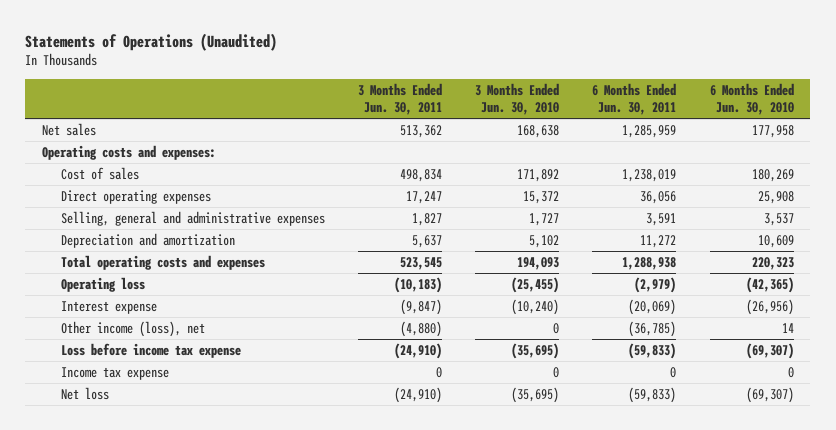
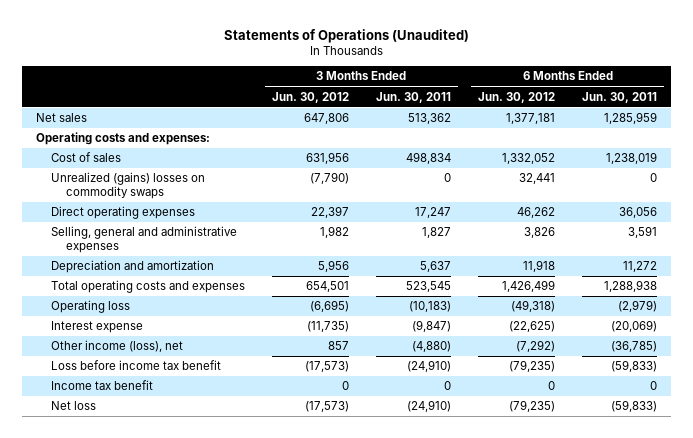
- | 3 Months Ended Jun. 30, 2011 | 3 Months Ended Jun. 30, 2010 | 6 Months Ended Jun. 30, 2011 | 6 Months Ended Jun. 30, 2010
+ | 3 Months Ended Jun. 30, 2012 | 3 Months Ended Jun. 30, 2011 | 6 Months Ended Jun. 30, 2012 | 6 Months Ended Jun. 30, 2011
+ Unrealized (gains) losses on commodity swaps | (7,790) | 0 | 32,441 | 0
- Loss before income tax expense | (24,910) | (35,695) | (59,833) | (69,307)
- Income tax expense | 0 | 0 | 0 | 0
+ Loss before income tax benefit | (17,573) | (24,910) | (79,235) | (59,833)
+ Income tax benefit | 0 | 0 | 0 | 0

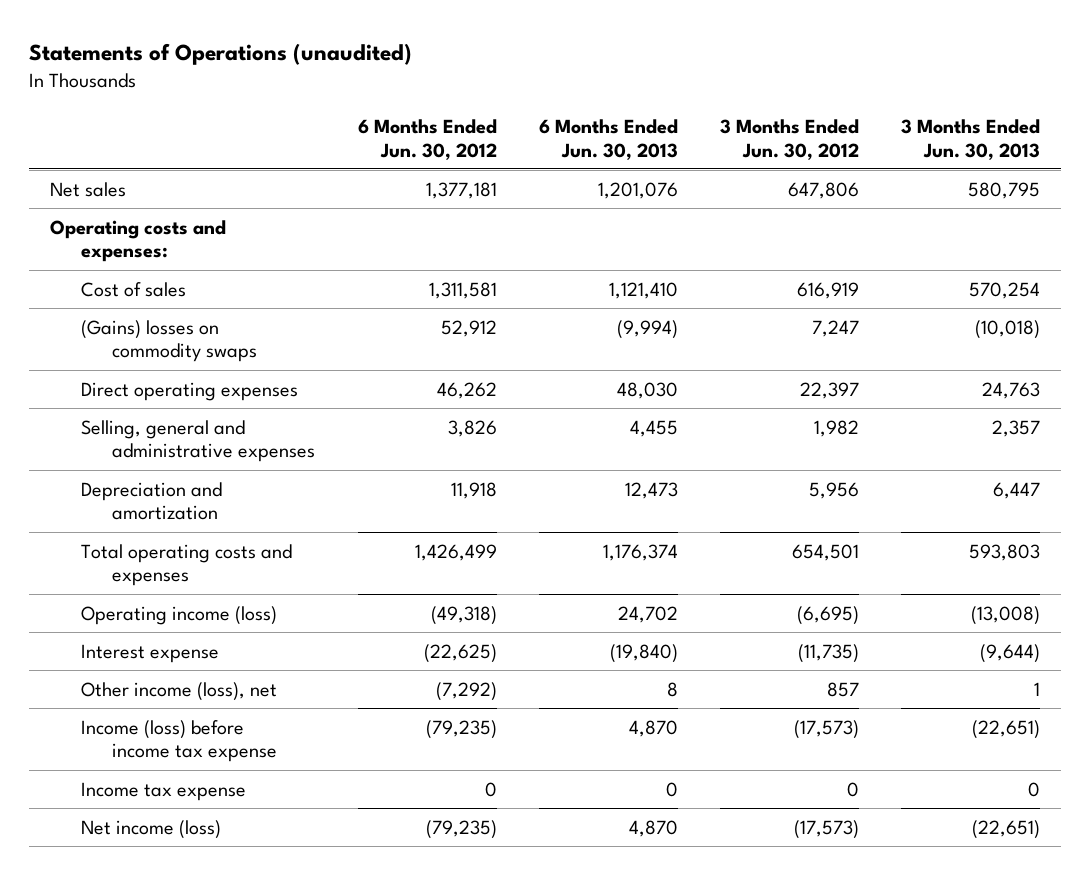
- Statements of Operations (Unaudited)
+ Statements of Operations (unaudited)
- | 3 Months Ended Jun. 30, 2012 | 3 Months Ended Jun. 30, 2011 | 6 Months Ended Jun. 30, 2012 | 6 Months Ended Jun. 30, 2011
+ | 6 Months Ended Jun. 30, 2012 | 6 Months Ended Jun. 30, 2013 | 3 Months Ended Jun. 30, 2012 | 3 Months Ended Jun. 30, 2013
- Cost of sales | 631,956 | 498,834 | 1,332,052 | 1,238,019
- Unrealized (gains) losses on commodity swaps | (7,790) | 0 | 32,441 | 0
+ Cost of sales | 1,311,581 | 1,121,410 | 616,919 | 570,254
+ (Gains) losses on commodity swaps | 52,912 | (9,994) | 7,247 | (10,018)
- Operating loss | (6,695) | (10,183) | (49,318) | (2,979)
+ Operating income (loss) | (49,318) | 24,702 | (6,695) | (13,008)
- Loss before income tax benefit | (17,573) | (24,910) | (79,235) | (59,833)
- Income tax benefit | 0 | 0 | 0 | 0
- Net loss | (17,573) | (24,910) | (79,235) | (59,833)
+ Income (loss) before income tax expense | (79,235) | 4,870 | (17,573) | (22,651)
+ Income tax expense | 0 | 0 | 0 | 0
+ Net income (loss) | (79,235) | 4,870 | (17,573) | (22,651)

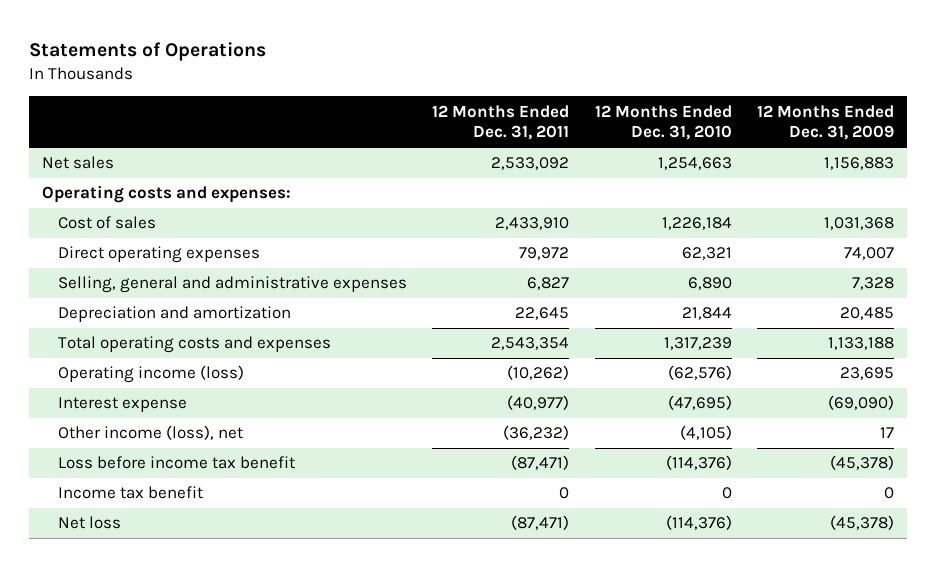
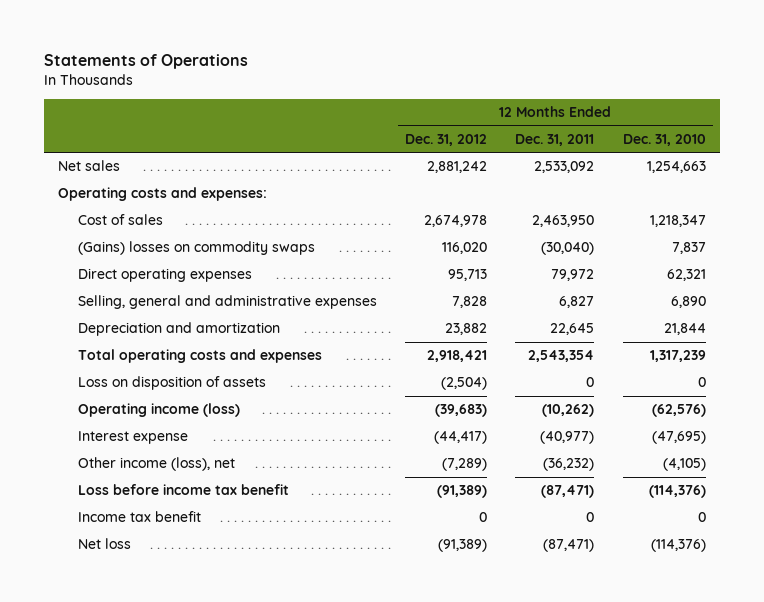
- | 12 Months Ended Dec. 31, 2011 | 12 Months Ended Dec. 31, 2010 | 12 Months Ended Dec. 31, 2009
+ | 12 Months Ended Dec. 31, 2012 | 12 Months Ended Dec. 31, 2011 | 12 Months Ended Dec. 31, 2010
- Cost of sales | 2,433,910 | 1,226,184 | 1,031,368
+ Cost of sales | 2,674,978 | 2,463,950 | 1,218,347
+ (Gains) losses on commodity swaps | 116,020 | (30,040) | 7,837
+ Loss on disposition of assets | (2,504) | 0 | 0

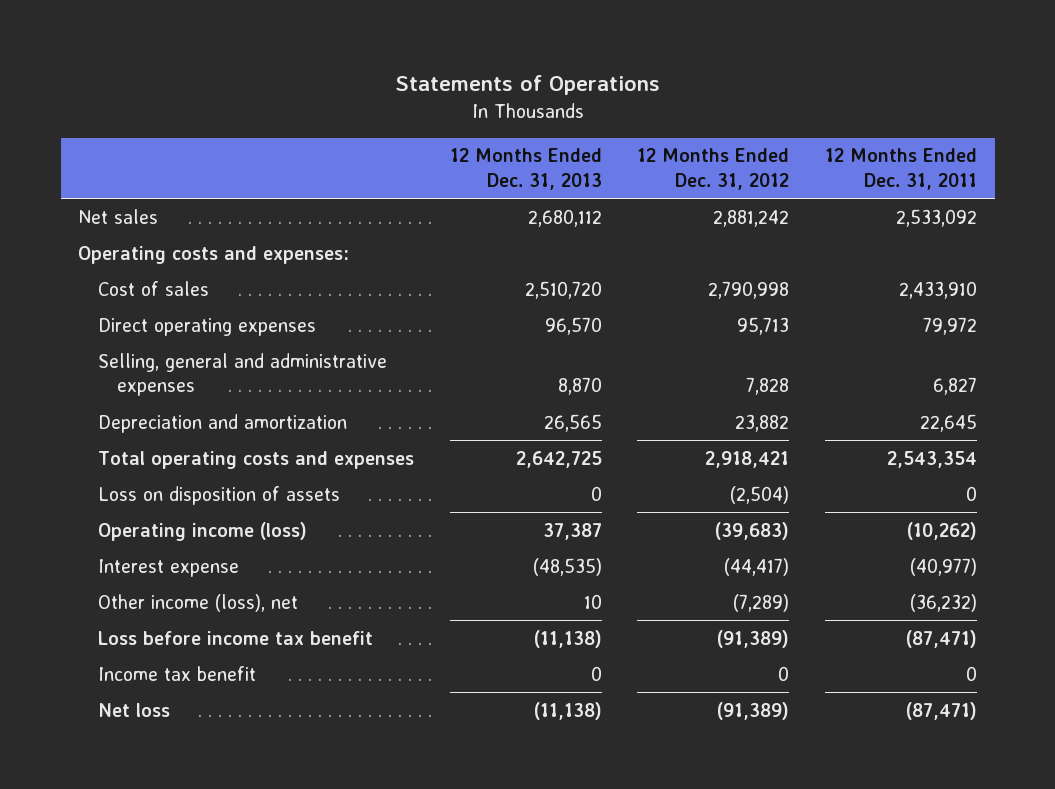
- | 12 Months Ended Dec. 31, 2012 | 12 Months Ended Dec. 31, 2011 | 12 Months Ended Dec. 31, 2010
+ | 12 Months Ended Dec. 31, 2013 | 12 Months Ended Dec. 31, 2012 | 12 Months Ended Dec. 31, 2011
- Cost of sales | 2,674,978 | 2,463,950 | 1,218,347
- (Gains) losses on commodity swaps | 116,020 | (30,040) | 7,837
+ Cost of sales | 2,510,720 | 2,790,998 | 2,433,910

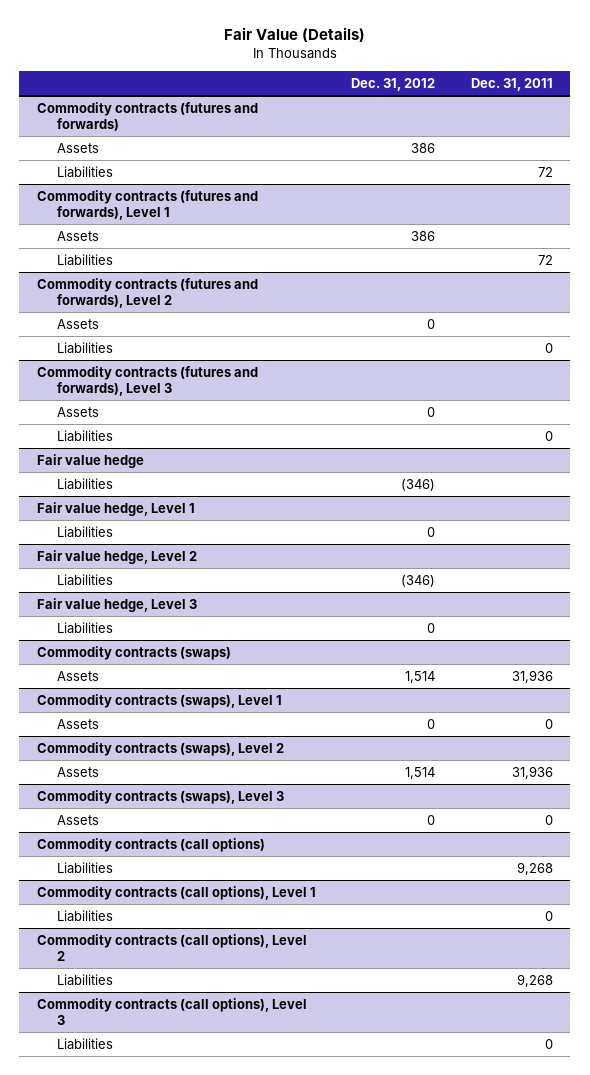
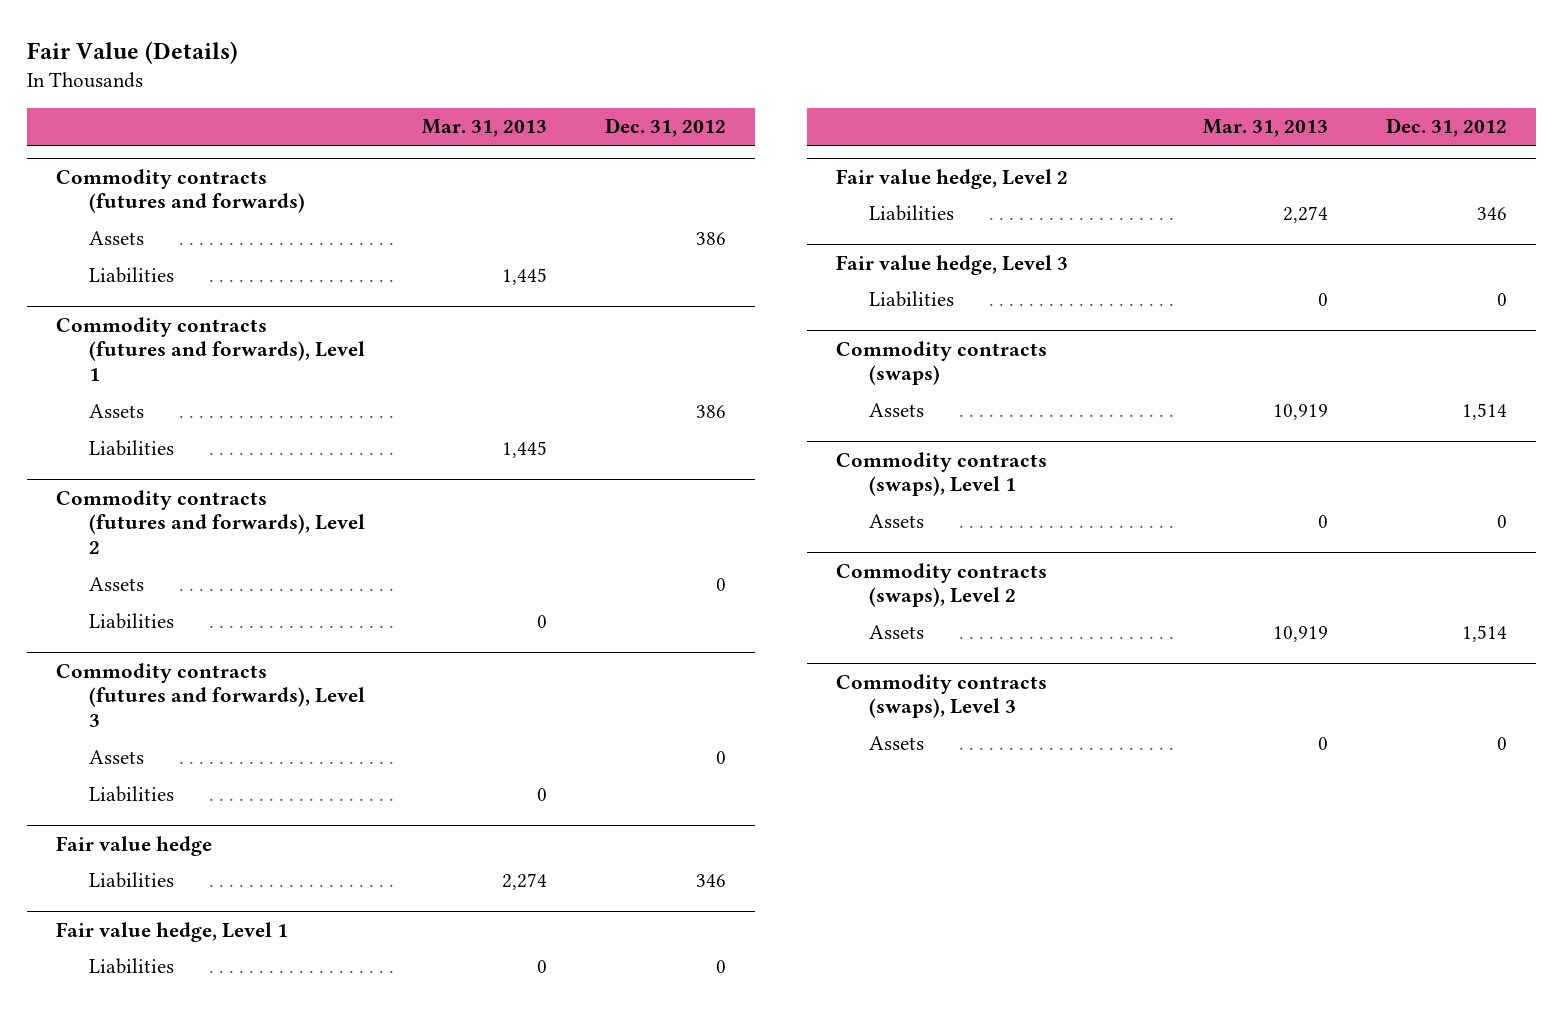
- | Dec. 31, 2012 | Dec. 31, 2011
+ | Mar. 31, 2013 | Dec. 31, 2012
@ Fair value hedge
- Liabilities | (346) |
+ Liabilities | 2,274 | 346
@ Fair value hedge, Level 2
- Liabilities | (346) |
+ Liabilities | 2,274 | 346
- Commodity contracts (call options)
- Liabilities | | 9,268
- Commodity contracts (call options), Level 1
- Liabilities | | 0
- Commodity contracts (call options), Level 2
- Liabilities | | 9,268
- Commodity contracts (call options), Level 3
- Liabilities | | 0

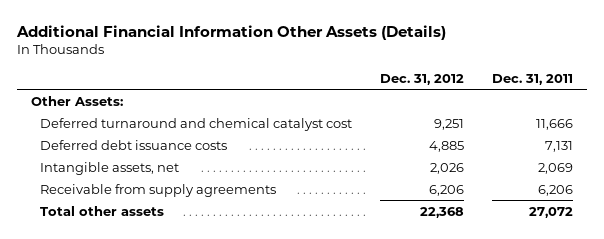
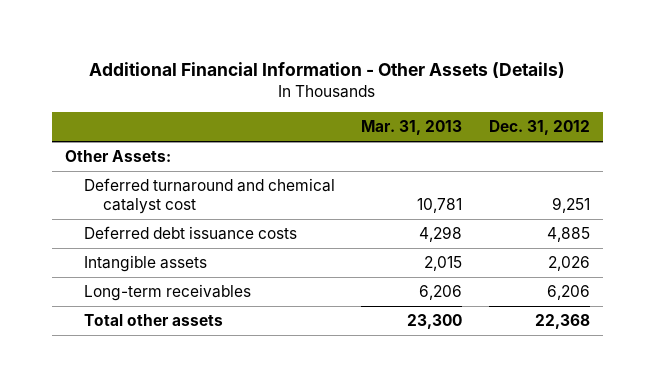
- Additional Financial Information Other Assets (Details)
+ Additional Financial Information - Other Assets (Details)
- | Dec. 31, 2012 | Dec. 31, 2011
+ | Mar. 31, 2013 | Dec. 31, 2012
- Intangible assets, net | 2,026 | 2,069
- Receivable from supply agreements | 6,206 | 6,206
+ Intangible assets | 2,015 | 2,026
+ Long-term receivables | 6,206 | 6,206

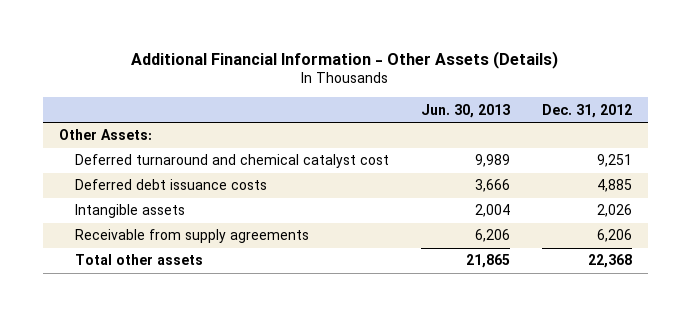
- | Mar. 31, 2013 | Dec. 31, 2012
+ | Jun. 30, 2013 | Dec. 31, 2012
- Long-term receivables | 6,206 | 6,206
+ Receivable from supply agreements | 6,206 | 6,206

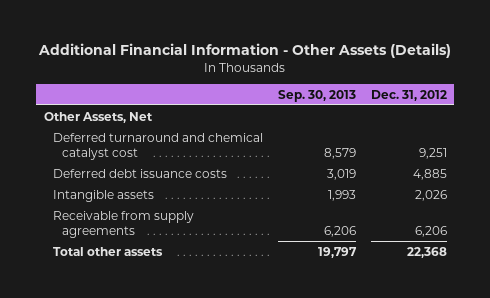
- | Jun. 30, 2013 | Dec. 31, 2012
+ | Sep. 30, 2013 | Dec. 31, 2012
- Other Assets:
+ Other Assets, Net

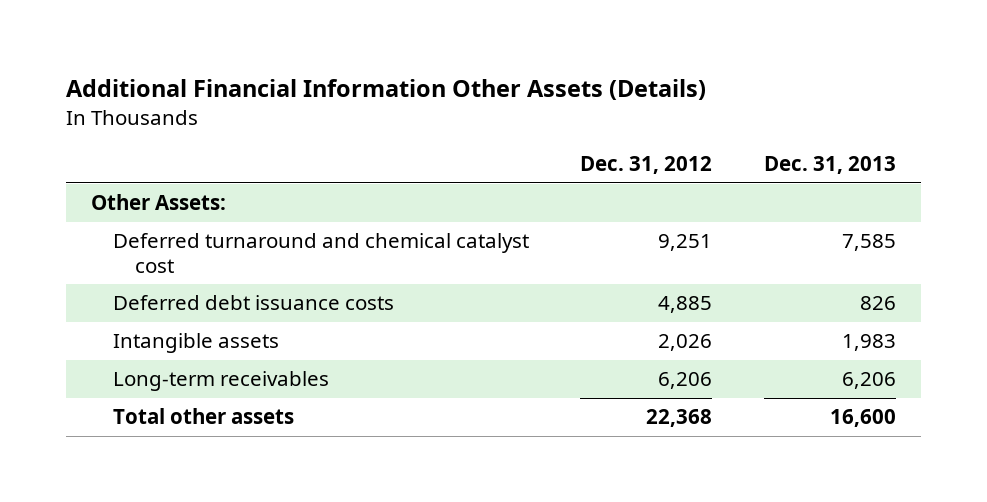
- Additional Financial Information - Other Assets (Details)
+ Additional Financial Information Other Assets (Details)
- | Sep. 30, 2013 | Dec. 31, 2012
+ | Dec. 31, 2012 | Dec. 31, 2013
- Other Assets, Net
+ Other Assets:
- Receivable from supply agreements | 6,206 | 6,206
+ Long-term receivables | 6,206 | 6,206

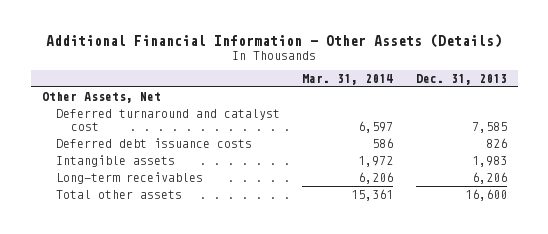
- Additional Financial Information Other Assets (Details)
+ Additional Financial Information - Other Assets (Details)
- | Dec. 31, 2012 | Dec. 31, 2013
+ | Mar. 31, 2014 | Dec. 31, 2013
- Other Assets:
- Deferred turnaround and chemical catalyst cost | 9,251 | 7,585
+ Other Assets, Net
+ Deferred turnaround and catalyst cost | 6,597 | 7,585

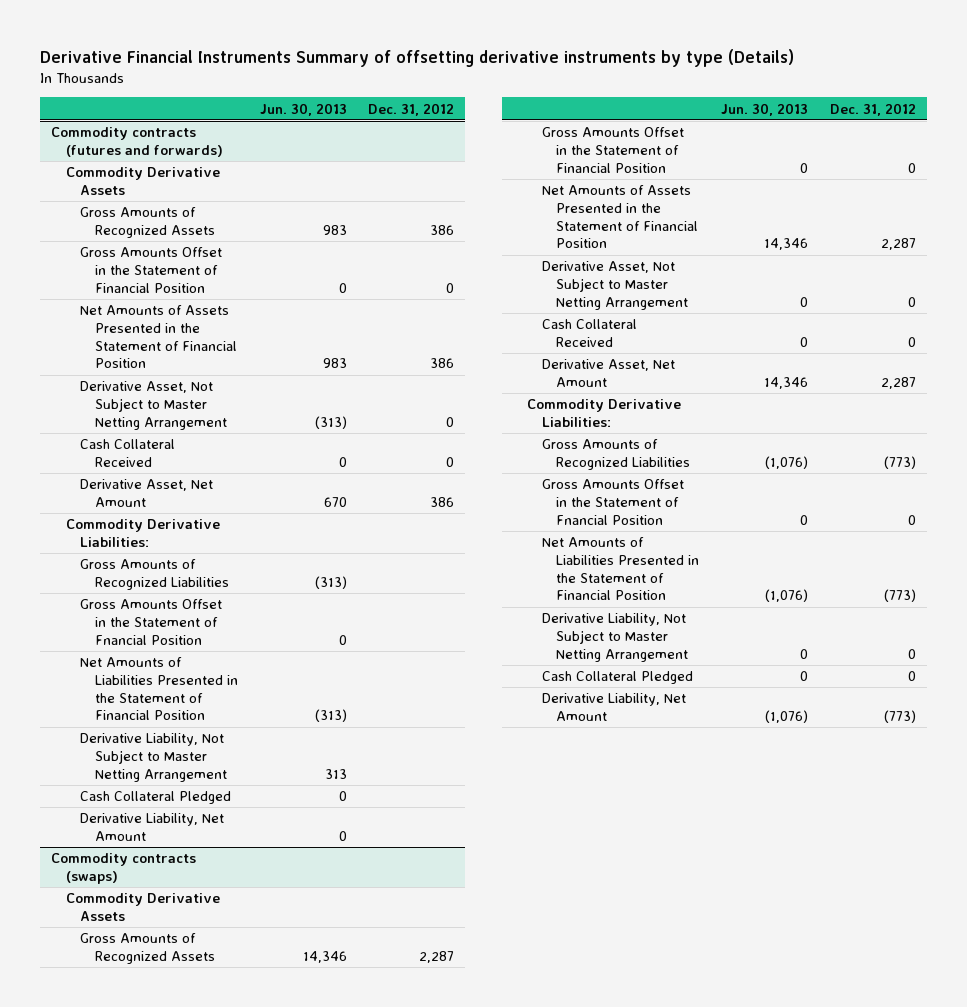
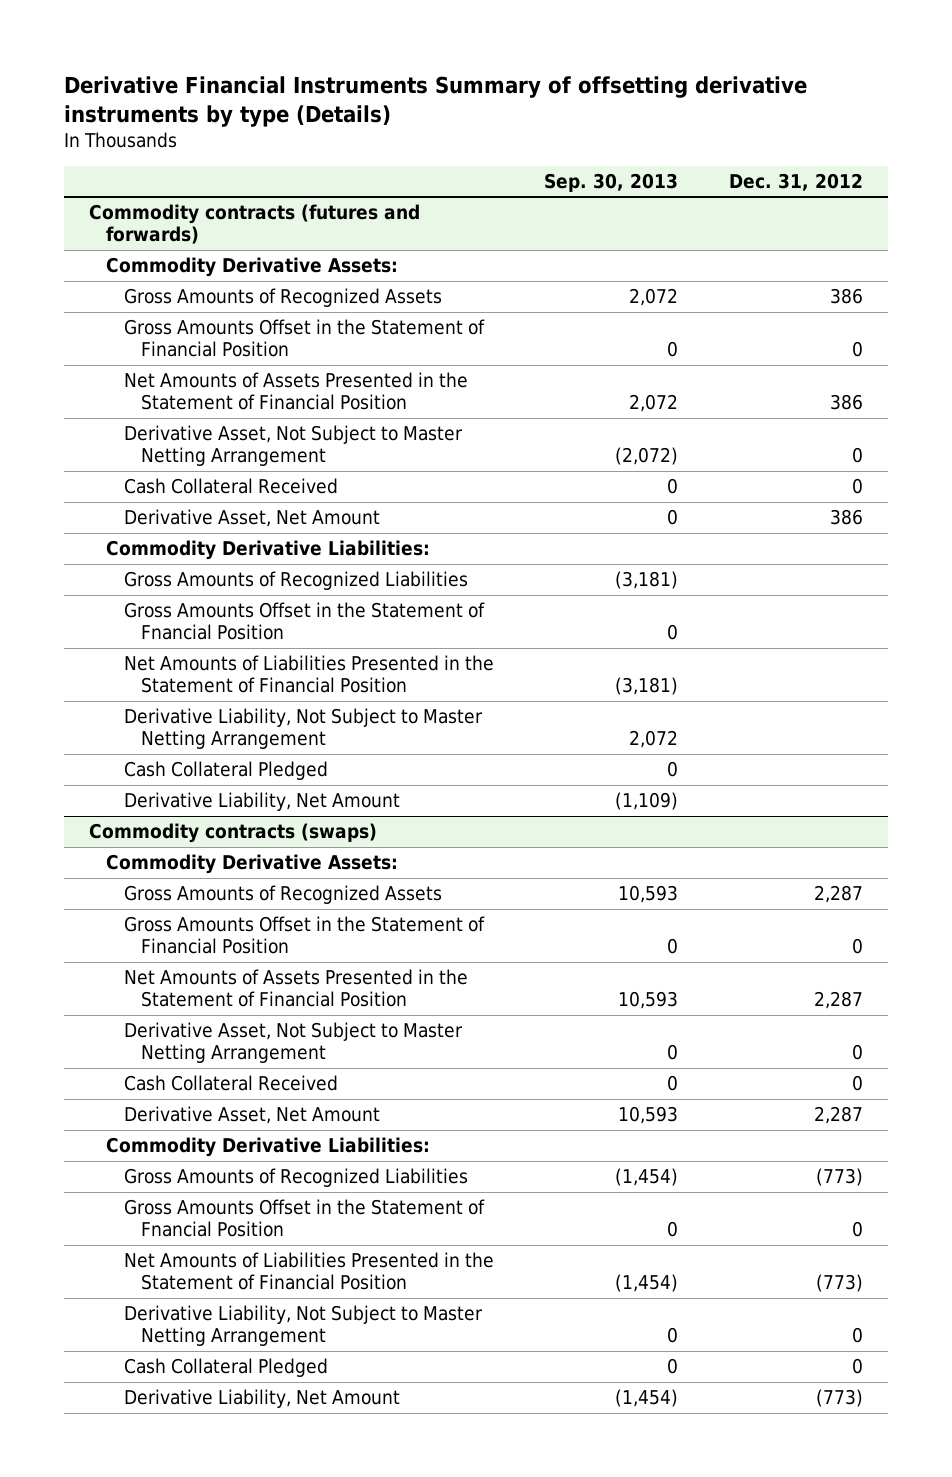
- | Jun. 30, 2013 | Dec. 31, 2012
+ | Sep. 30, 2013 | Dec. 31, 2012
@ Commodity contracts (futures and forwards)
- Commodity Derivative Assets
+ Commodity Derivative Assets:
@ Commodity contracts (swaps)
- Commodity Derivative Assets
+ Commodity Derivative Assets:

